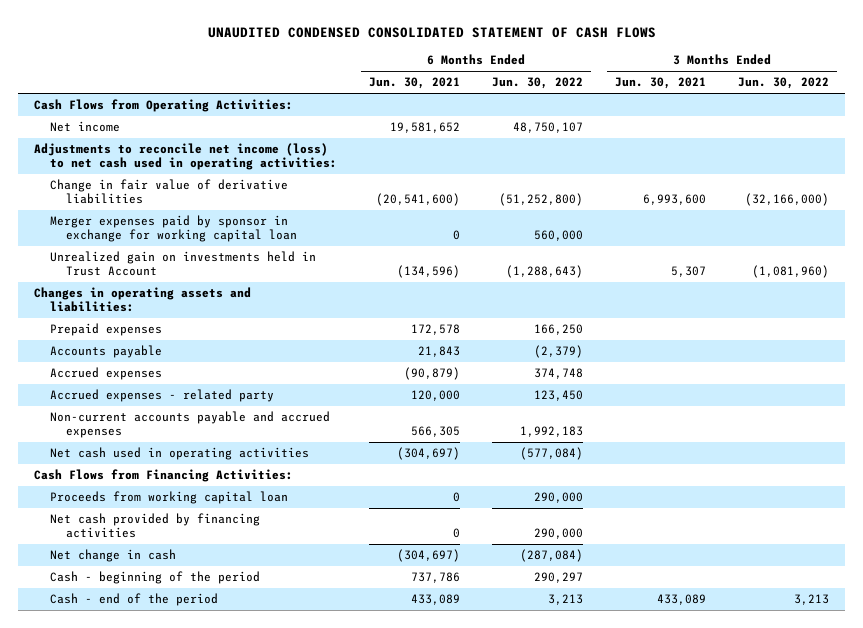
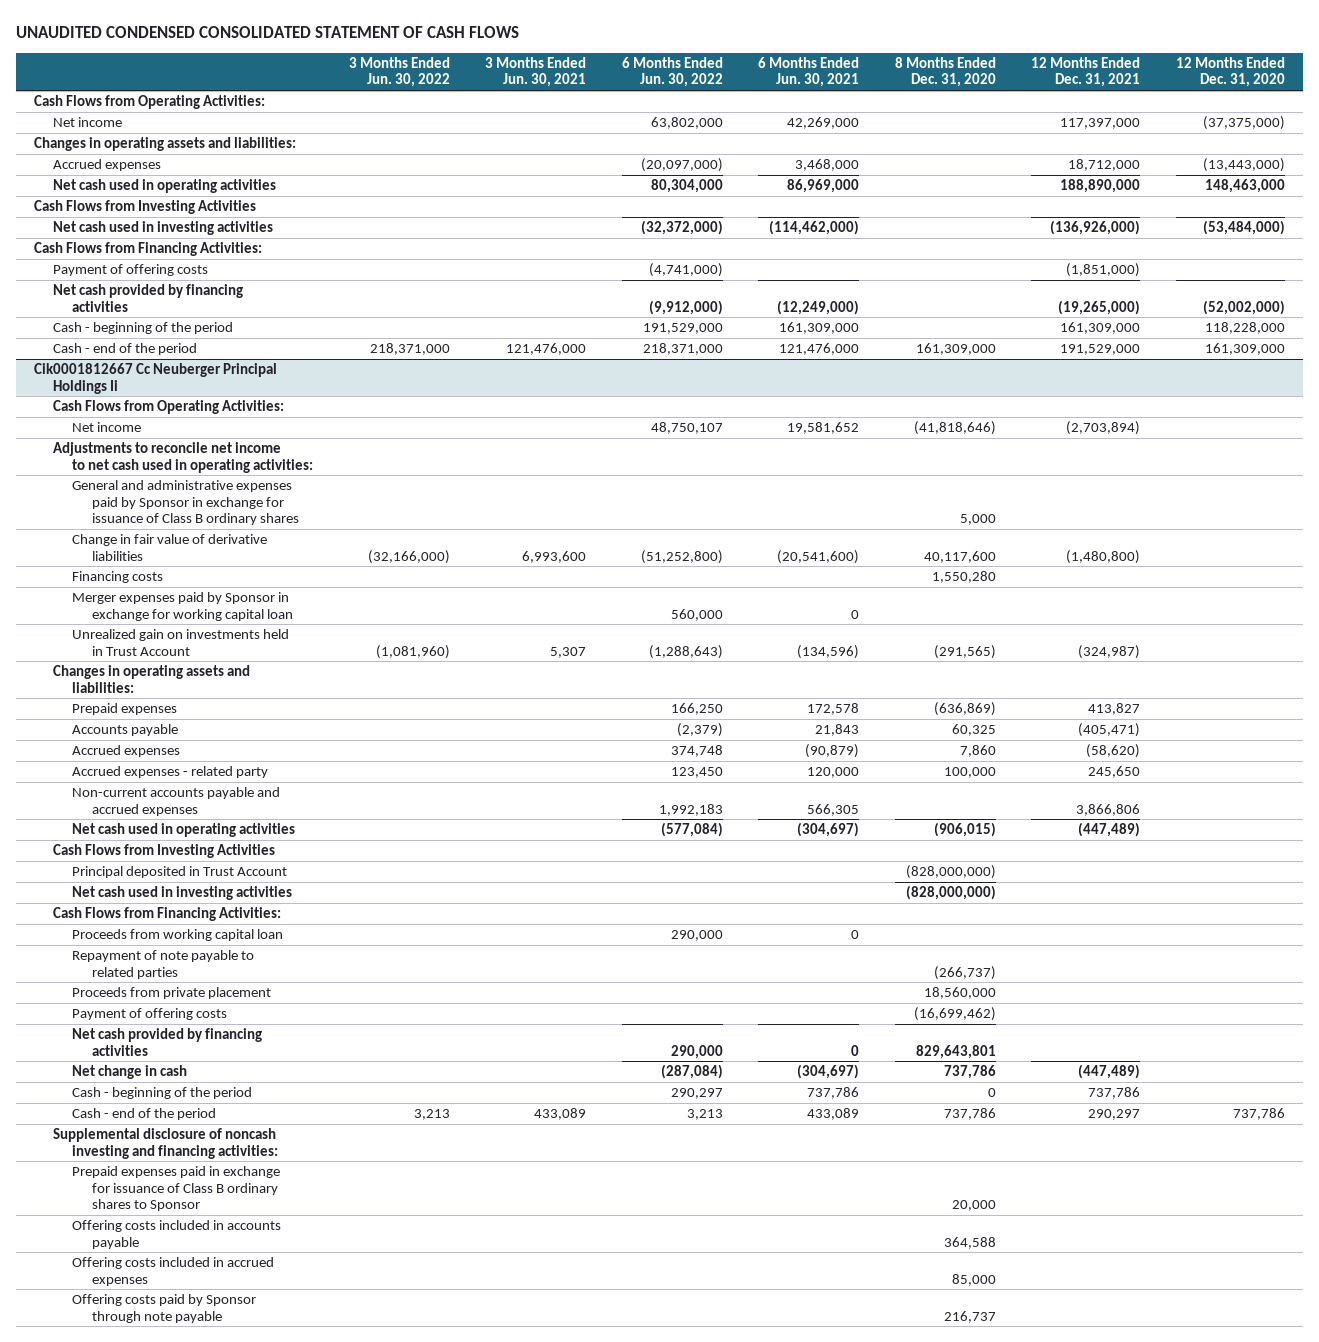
- | 6 Months Ended Jun. 30, 2021 | 6 Months Ended Jun. 30, 2022 | 3 Months Ended Jun. 30, 2021 | 3 Months Ended Jun. 30, 2022
+ | 3 Months Ended Jun. 30, 2022 | 3 Months Ended Jun. 30, 2021 | 6 Months Ended Jun. 30, 2022 | 6 Months Ended Jun. 30, 2021 | 8 Months Ended Dec. 31, 2020 | 12 Months Ended Dec. 31, 2021 | 12 Months Ended Dec. 31, 2020
+ Net income | | | 63,802,000 | 42,269,000 | | 117,397,000 | (37,375,000)
+ Changes in operating assets and liabilities:
+ Accrued expenses | | | (20,097,000) | 3,468,000 | | 18,712,000 | (13,443,000)
+ Net cash used in operating activities | | | 80,304,000 | 86,969,000 | | 188,890,000 | 148,463,000
+ Cash Flows from Investing Activities
+ Net cash used in investing activities | | | (32,372,000) | (114,462,000) | | (136,926,000) | (53,484,000)
+ Cash Flows from Financing Activities:
+ Payment of offering costs | | | (4,741,000) | | | (1,851,000) |
+ Net cash provided by financing activities | | | (9,912,000) | (12,249,000) | | (19,265,000) | (52,002,000)
+ Cash - beginning of the period | | | 191,529,000 | 161,309,000 | | 161,309,000 | 118,228,000
+ Cash - end of the period | 218,371,000 | 121,476,000 | 218,371,000 | 121,476,000 | 161,309,000 | 191,529,000 | 161,309,000
+ Cik0001812667 Cc Neuberger Principal Holdings Ii
+ Cash Flows from Operating Activities:
- Adjustments to reconcile net income (loss) to net cash used in operating activities:
+ Adjustments to reconcile net income to net cash used in operating activities:
+ General and administrative expenses paid by Sponsor in exchange for issuance of Class B ordinary shares | | | | | 5,000 | |
- Merger expenses paid by sponsor in exchange for working capital loan | 0 | 560,000 | |
+ Financing costs | | | | | 1,550,280 | |
+ Merger expenses paid by Sponsor in exchange for working capital loan | | | 560,000 | 0 | | |
+ Cash Flows from Investing Activities
+ Principal deposited in Trust Account | | | | | (828,000,000) | |
+ Net cash used in investing activities | | | | | (828,000,000) | |
+ Repayment of note payable to related parties | | | | | (266,737) | |
+ Proceeds from private placement | | | | | 18,560,000 | |
+ Payment of offering costs | | | | | (16,699,462) | |
+ Supplemental disclosure of noncash investing and financing activities:
+ Prepaid expenses paid in exchange for issuance of Class B ordinary shares to Sponsor | | | | | 20,000 | |
+ Offering costs included in accounts payable | | | | | 364,588 | |
+ Offering costs included in accrued expenses | | | | | 85,000 | |
+ Offering costs paid by Sponsor through note payable | | | | | 216,737 | |

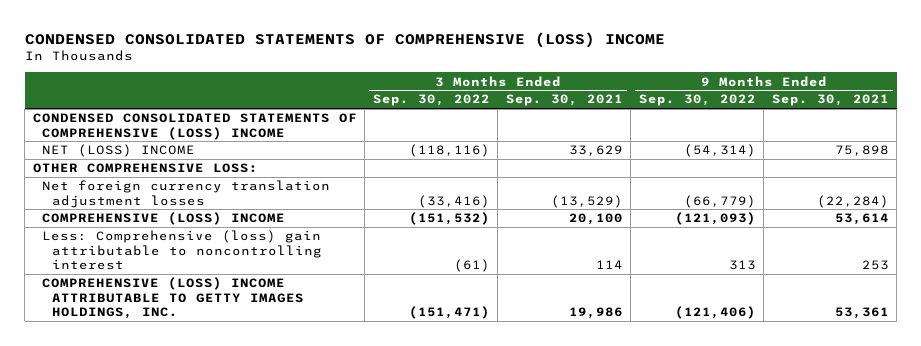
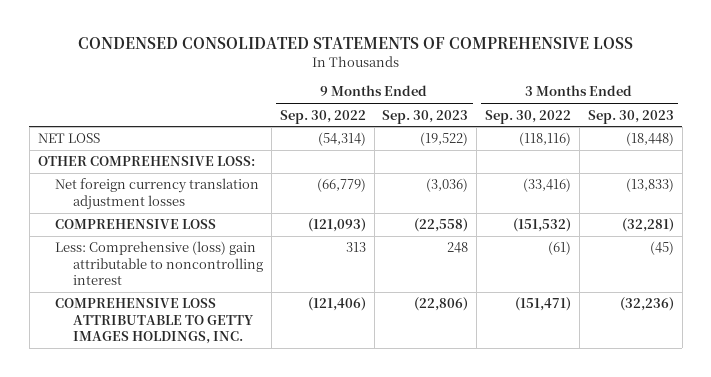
- CONDENSED CONSOLIDATED STATEMENTS OF COMPREHENSIVE (LOSS) INCOME
+ CONDENSED CONSOLIDATED STATEMENTS OF COMPREHENSIVE LOSS
- | 3 Months Ended Sep. 30, 2022 | 3 Months Ended Sep. 30, 2021 | 9 Months Ended Sep. 30, 2022 | 9 Months Ended Sep. 30, 2021
+ | 9 Months Ended Sep. 30, 2022 | 9 Months Ended Sep. 30, 2023 | 3 Months Ended Sep. 30, 2022 | 3 Months Ended Sep. 30, 2023
- CONDENSED CONSOLIDATED STATEMENTS OF COMPREHENSIVE (LOSS) INCOME
- NET (LOSS) INCOME | (118,116) | 33,629 | (54,314) | 75,898
+ NET LOSS | (54,314) | (19,522) | (118,116) | (18,448)
- COMPREHENSIVE (LOSS) INCOME | (151,532) | 20,100 | (121,093) | 53,614
+ COMPREHENSIVE LOSS | (121,093) | (22,558) | (151,532) | (32,281)
- COMPREHENSIVE (LOSS) INCOME ATTRIBUTABLE TO GETTY IMAGES HOLDINGS, INC. | (151,471) | 19,986 | (121,406) | 53,361
+ COMPREHENSIVE LOSS ATTRIBUTABLE TO GETTY IMAGES HOLDINGS, INC. | (121,406) | (22,806) | (151,471) | (32,236)

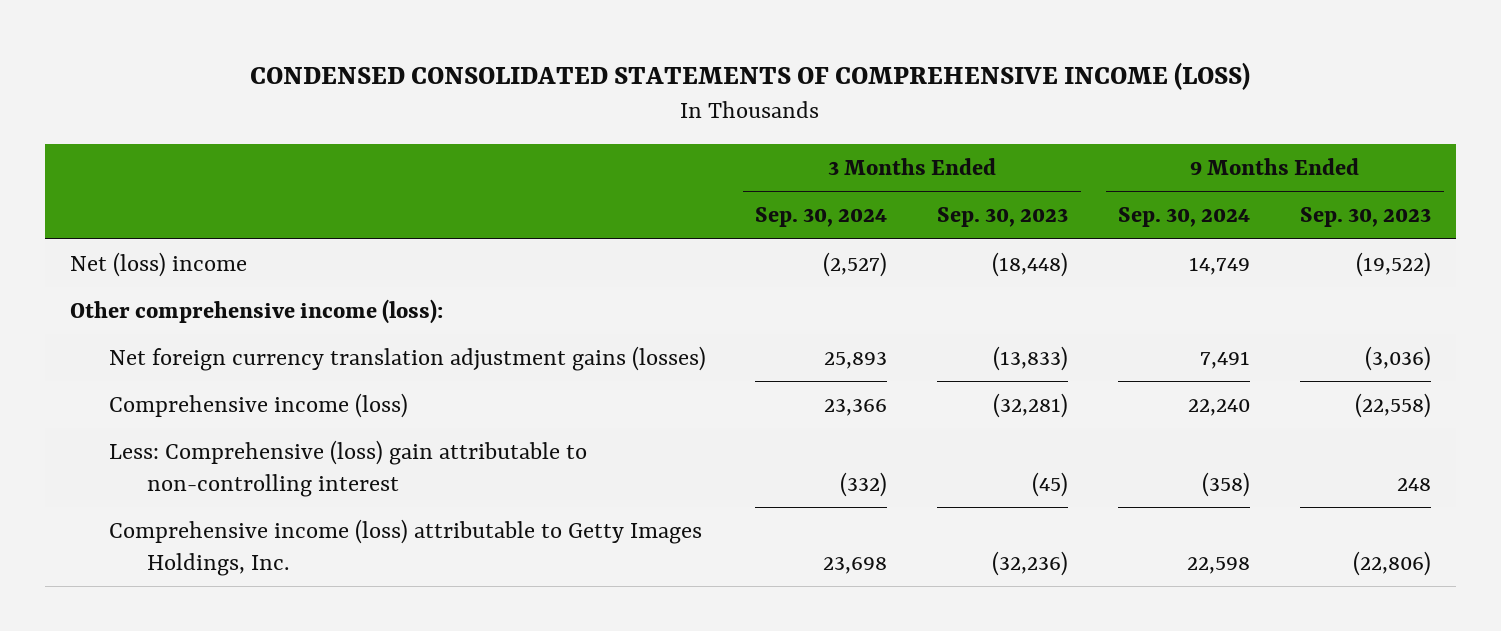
- CONDENSED CONSOLIDATED STATEMENTS OF COMPREHENSIVE LOSS
+ CONDENSED CONSOLIDATED STATEMENTS OF COMPREHENSIVE INCOME (LOSS)
- | 9 Months Ended Sep. 30, 2022 | 9 Months Ended Sep. 30, 2023 | 3 Months Ended Sep. 30, 2022 | 3 Months Ended Sep. 30, 2023
+ | 3 Months Ended Sep. 30, 2024 | 3 Months Ended Sep. 30, 2023 | 9 Months Ended Sep. 30, 2024 | 9 Months Ended Sep. 30, 2023
- NET LOSS | (54,314) | (19,522) | (118,116) | (18,448)
- OTHER COMPREHENSIVE LOSS:
- Net foreign currency translation adjustment losses | (66,779) | (3,036) | (33,416) | (13,833)
- COMPREHENSIVE LOSS | (121,093) | (22,558) | (151,532) | (32,281)
- Less: Comprehensive (loss) gain attributable to noncontrolling interest | 313 | 248 | (61) | (45)
- COMPREHENSIVE LOSS ATTRIBUTABLE TO GETTY IMAGES HOLDINGS, INC. | (121,406) | (22,806) | (151,471) | (32,236)
+ Net (loss) income | (2,527) | (18,448) | 14,749 | (19,522)
+ Other comprehensive income (loss):
+ Net foreign currency translation adjustment gains (losses) | 25,893 | (13,833) | 7,491 | (3,036)
+ Comprehensive income (loss) | 23,366 | (32,281) | 22,240 | (22,558)
+ Less: Comprehensive (loss) gain attributable to non-controlling interest | (332) | (45) | (358) | 248
+ Comprehensive income (loss) attributable to Getty Images Holdings, Inc. | 23,698 | (32,236) | 22,598 | (22,806)

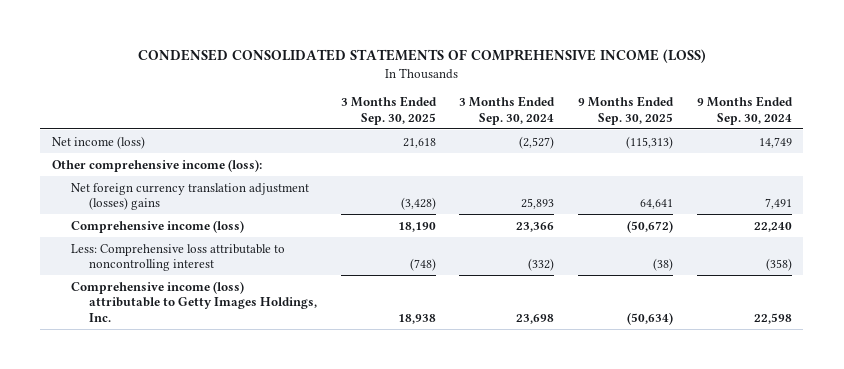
- | 3 Months Ended Sep. 30, 2024 | 3 Months Ended Sep. 30, 2023 | 9 Months Ended Sep. 30, 2024 | 9 Months Ended Sep. 30, 2023
+ | 3 Months Ended Sep. 30, 2025 | 3 Months Ended Sep. 30, 2024 | 9 Months Ended Sep. 30, 2025 | 9 Months Ended Sep. 30, 2024
- Net (loss) income | (2,527) | (18,448) | 14,749 | (19,522)
+ Net income (loss) | 21,618 | (2,527) | (115,313) | 14,749
- Net foreign currency translation adjustment gains (losses) | 25,893 | (13,833) | 7,491 | (3,036)
+ Net foreign currency translation adjustment (losses) gains | (3,428) | 25,893 | 64,641 | 7,491
- Less: Comprehensive (loss) gain attributable to non-controlling interest | (332) | (45) | (358) | 248
+ Less: Comprehensive loss attributable to noncontrolling interest | (748) | (332) | (38) | (358)

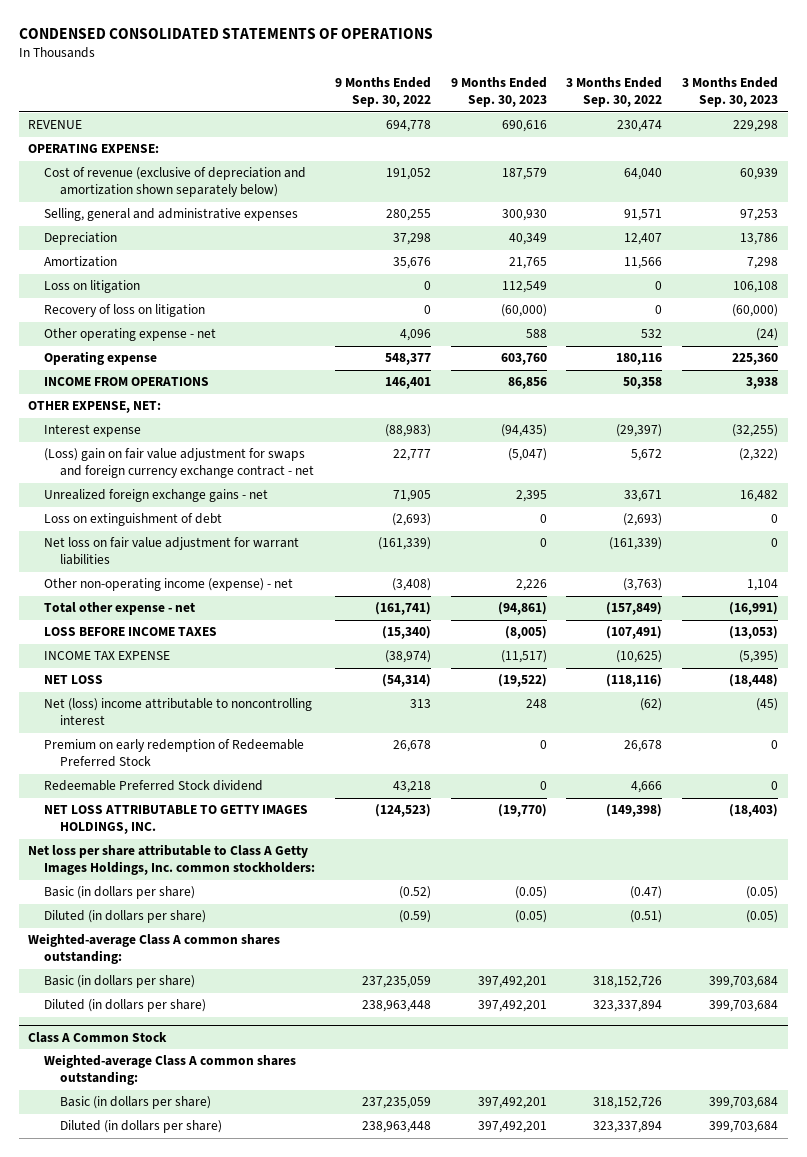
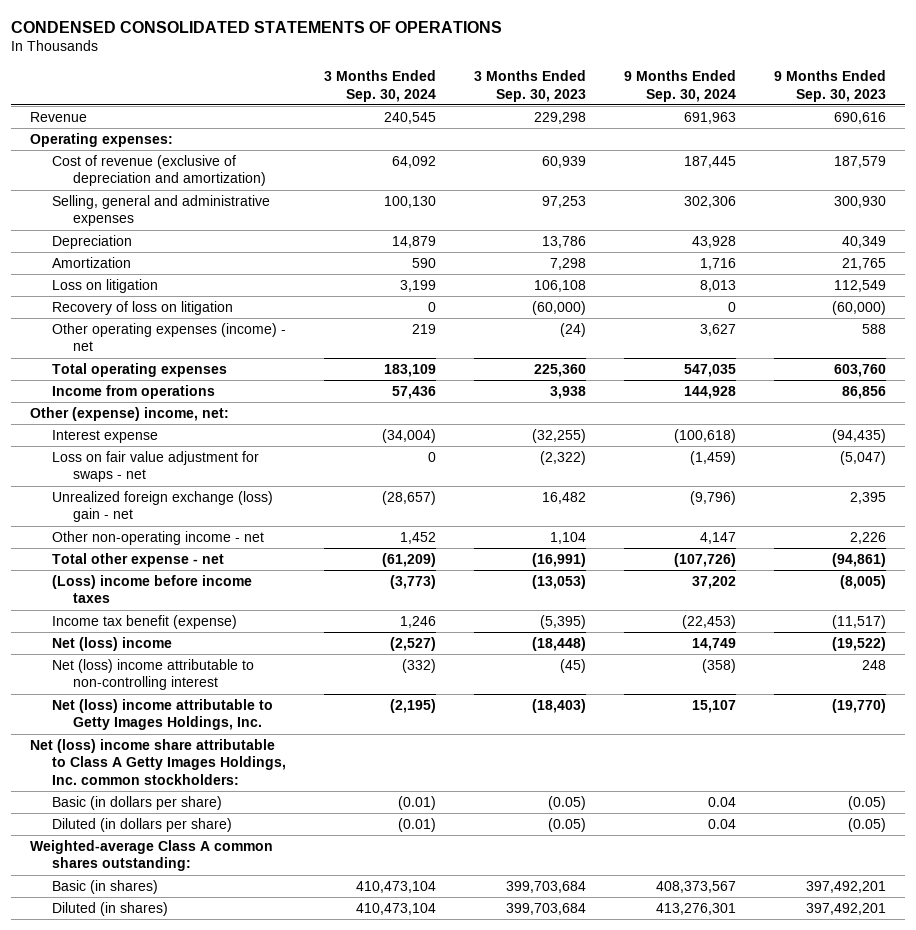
- | 9 Months Ended Sep. 30, 2022 | 9 Months Ended Sep. 30, 2023 | 3 Months Ended Sep. 30, 2022 | 3 Months Ended Sep. 30, 2023
+ | 3 Months Ended Sep. 30, 2024 | 3 Months Ended Sep. 30, 2023 | 9 Months Ended Sep. 30, 2024 | 9 Months Ended Sep. 30, 2023
- REVENUE | 694,778 | 690,616 | 230,474 | 229,298
- OPERATING EXPENSE:
- Cost of revenue (exclusive of depreciation and amortization shown separately below) | 191,052 | 187,579 | 64,040 | 60,939
+ Revenue | 240,545 | 229,298 | 691,963 | 690,616
+ Operating expenses:
+ Cost of revenue (exclusive of depreciation and amortization) | 64,092 | 60,939 | 187,445 | 187,579
- Other operating expense - net | 4,096 | 588 | 532 | (24)
- Operating expense | 548,377 | 603,760 | 180,116 | 225,360
- INCOME FROM OPERATIONS | 146,401 | 86,856 | 50,358 | 3,938
- OTHER EXPENSE, NET:
+ Other operating expenses (income) - net | 219 | (24) | 3,627 | 588
+ Total operating expenses | 183,109 | 225,360 | 547,035 | 603,760
+ Income from operations | 57,436 | 3,938 | 144,928 | 86,856
+ Other (expense) income, net:
- (Loss) gain on fair value adjustment for swaps and foreign currency exchange contract - net | 22,777 | (5,047) | 5,672 | (2,322)
- Unrealized foreign exchange gains - net | 71,905 | 2,395 | 33,671 | 16,482
- Loss on extinguishment of debt | (2,693) | 0 | (2,693) | 0
- Net loss on fair value adjustment for warrant liabilities | (161,339) | 0 | (161,339) | 0
- Other non-operating income (expense) - net | (3,408) | 2,226 | (3,763) | 1,104
+ Loss on fair value adjustment for swaps - net | 0 | (2,322) | (1,459) | (5,047)
+ Unrealized foreign exchange (loss) gain - net | (28,657) | 16,482 | (9,796) | 2,395
+ Other non-operating income - net | 1,452 | 1,104 | 4,147 | 2,226
- LOSS BEFORE INCOME TAXES | (15,340) | (8,005) | (107,491) | (13,053)
- INCOME TAX EXPENSE | (38,974) | (11,517) | (10,625) | (5,395)
- NET LOSS | (54,314) | (19,522) | (118,116) | (18,448)
- Net (loss) income attributable to noncontrolling interest | 313 | 248 | (62) | (45)
- Premium on early redemption of Redeemable Preferred Stock | 26,678 | 0 | 26,678 | 0
- Redeemable Preferred Stock dividend | 43,218 | 0 | 4,666 | 0
- NET LOSS ATTRIBUTABLE TO GETTY IMAGES HOLDINGS, INC. | (124,523) | (19,770) | (149,398) | (18,403)
- Net loss per share attributable to Class A Getty Images Holdings, Inc. common stockholders:
+ (Loss) income before income taxes | (3,773) | (13,053) | 37,202 | (8,005)
+ Income tax benefit (expense) | 1,246 | (5,395) | (22,453) | (11,517)
+ Net (loss) income | (2,527) | (18,448) | 14,749 | (19,522)
+ Net (loss) income attributable to non-controlling interest | (332) | (45) | (358) | 248
+ Net (loss) income attributable to Getty Images Holdings, Inc. | (2,195) | (18,403) | 15,107 | (19,770)
+ Net (loss) income share attributable to Class A Getty Images Holdings, Inc. common stockholders:
- Basic (in dollars per share) | 237,235,059 | 397,492,201 | 318,152,726 | 399,703,684
- Diluted (in dollars per share) | 238,963,448 | 397,492,201 | 323,337,894 | 399,703,684
- Class A Common Stock
- Weighted-average Class A common shares outstanding:
- Basic (in dollars per share) | 237,235,059 | 397,492,201 | 318,152,726 | 399,703,684
- Diluted (in dollars per share) | 238,963,448 | 397,492,201 | 323,337,894 | 399,703,684
+ Basic (in shares) | 410,473,104 | 399,703,684 | 408,373,567 | 397,492,201
+ Diluted (in shares) | 410,473,104 | 399,703,684 | 413,276,301 | 397,492,201

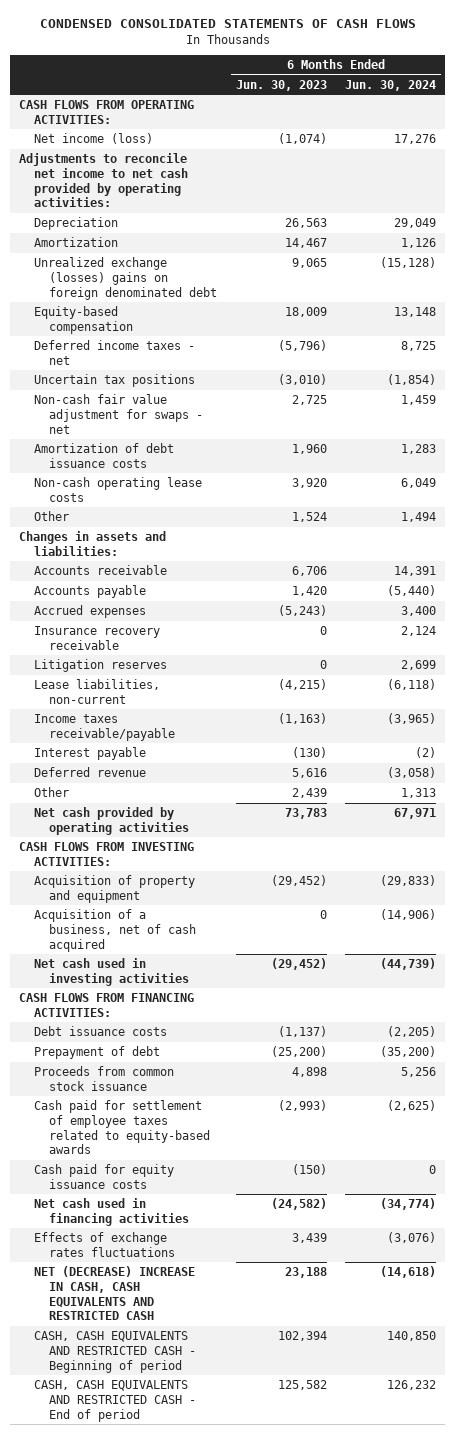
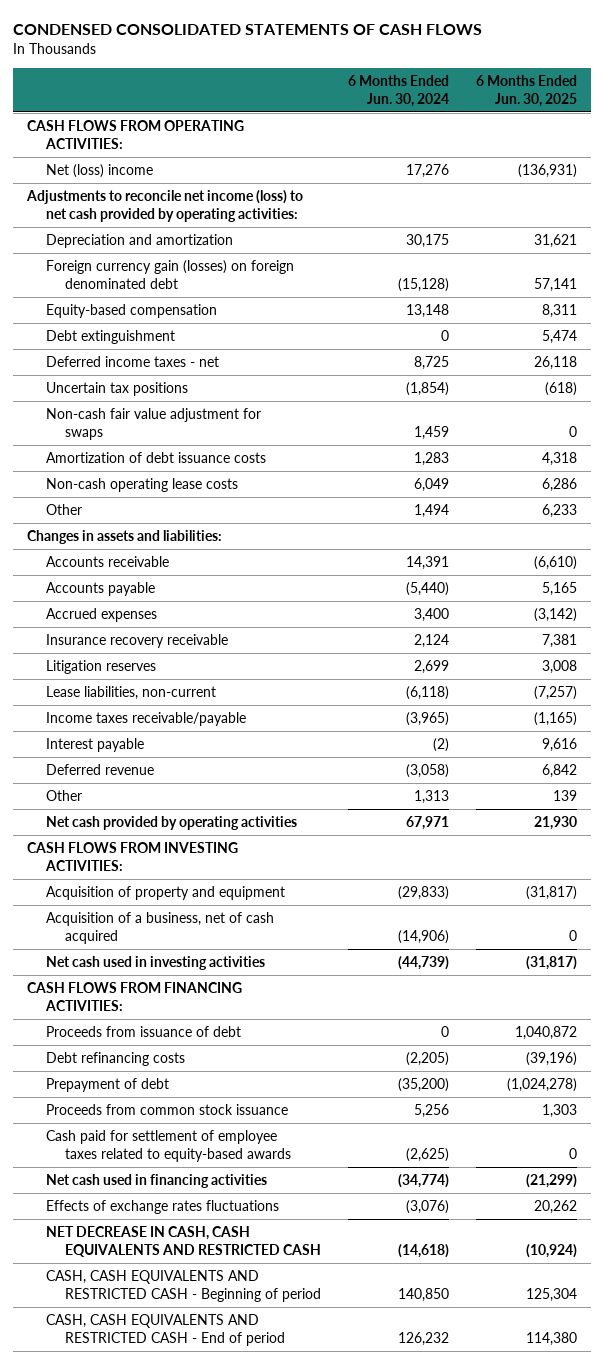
- | 6 Months Ended Jun. 30, 2023 | 6 Months Ended Jun. 30, 2024
+ | 6 Months Ended Jun. 30, 2024 | 6 Months Ended Jun. 30, 2025
- Net income (loss) | (1,074) | 17,276
- Adjustments to reconcile net income to net cash provided by operating activities:
- Depreciation | 26,563 | 29,049
- Amortization | 14,467 | 1,126
- Unrealized exchange (losses) gains on foreign denominated debt | 9,065 | (15,128)
+ Net (loss) income | 17,276 | (136,931)
+ Adjustments to reconcile net income (loss) to net cash provided by operating activities:
+ Depreciation and amortization | 30,175 | 31,621
+ Foreign currency gain (losses) on foreign denominated debt | (15,128) | 57,141
+ Debt extinguishment | 0 | 5,474
- Non-cash fair value adjustment for swaps - net | 2,725 | 1,459
+ Non-cash fair value adjustment for swaps | 1,459 | 0
- Debt issuance costs | (1,137) | (2,205)
+ Proceeds from issuance of debt | 0 | 1,040,872
+ Debt refinancing costs | (2,205) | (39,196)
- Cash paid for equity issuance costs | (150) | 0
- NET (DECREASE) INCREASE IN CASH, CASH EQUIVALENTS AND RESTRICTED CASH | 23,188 | (14,618)
+ NET DECREASE IN CASH, CASH EQUIVALENTS AND RESTRICTED CASH | (14,618) | (10,924)

